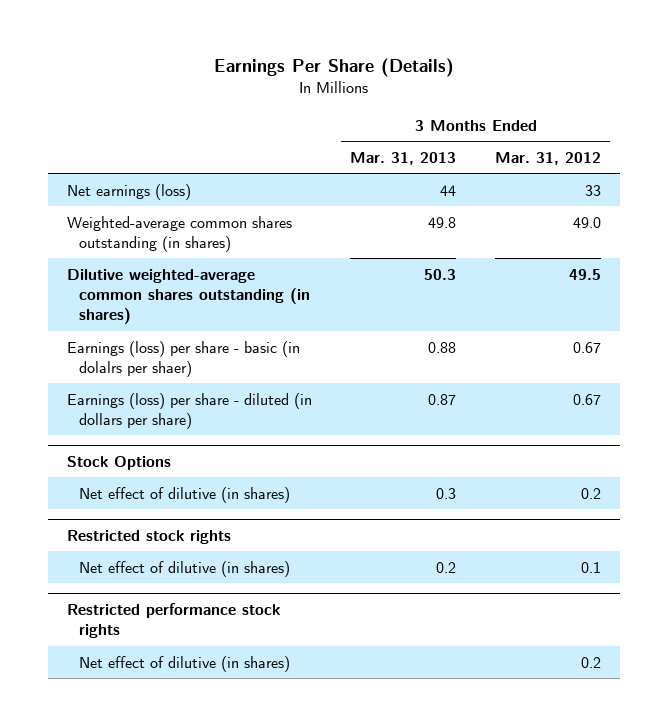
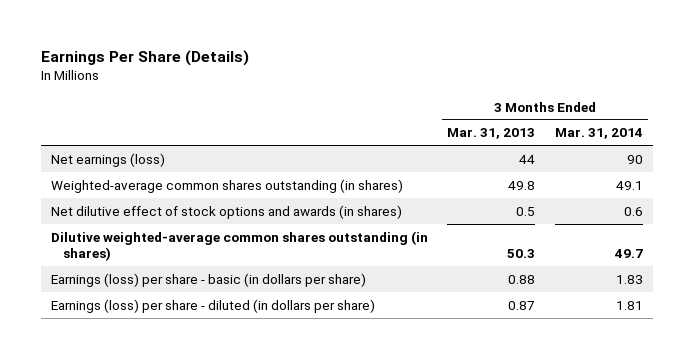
- | 3 Months Ended Mar. 31, 2013 | 3 Months Ended Mar. 31, 2012
+ | 3 Months Ended Mar. 31, 2013 | 3 Months Ended Mar. 31, 2014
+ Net dilutive effect of stock options and awards (in shares) | 0.5 | 0.6
- Earnings (loss) per share - basic (in dolalrs per shaer) | 0.88 | 0.67
+ Earnings (loss) per share - basic (in dollars per share) | 0.88 | 1.83
- Stock Options
- Net effect of dilutive (in shares) | 0.3 | 0.2
- Restricted stock rights
- Net effect of dilutive (in shares) | 0.2 | 0.1
- Restricted performance stock rights
- Net effect of dilutive (in shares) | | 0.2

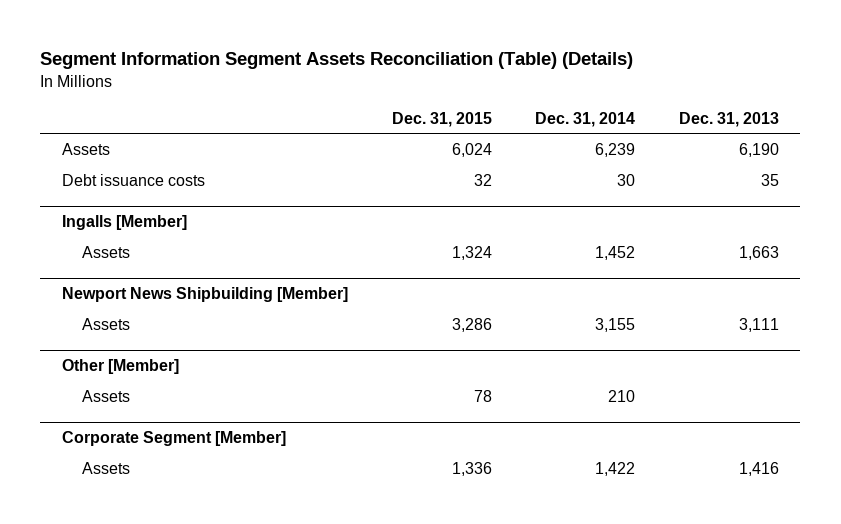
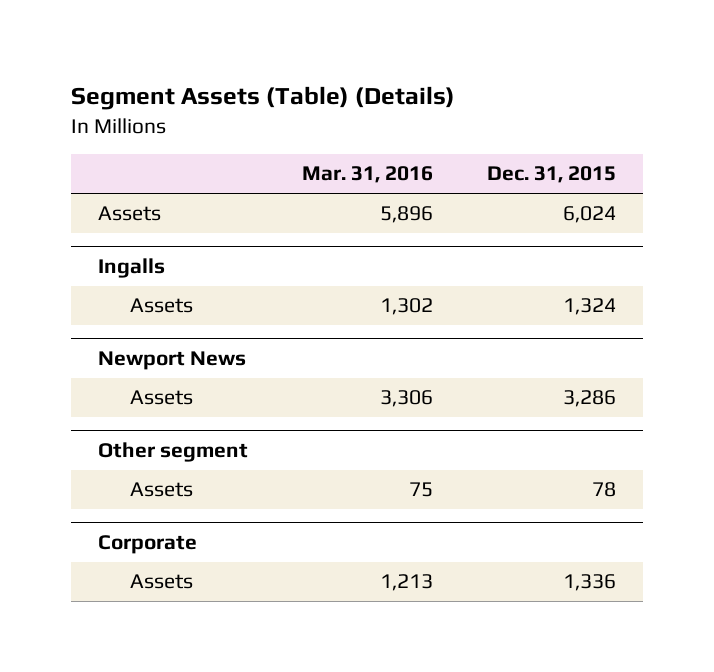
- Segment Information Segment Assets Reconciliation (Table) (Details)
+ Segment Assets (Table) (Details)
- | Dec. 31, 2015 | Dec. 31, 2014 | Dec. 31, 2013
+ | Mar. 31, 2016 | Dec. 31, 2015
- Debt issuance costs | 32 | 30 | 35
- Ingalls [Member]
+ Ingalls
- Newport News Shipbuilding [Member]
+ Newport News
- Other [Member]
+ Other segment
- Corporate Segment [Member]
+ Corporate

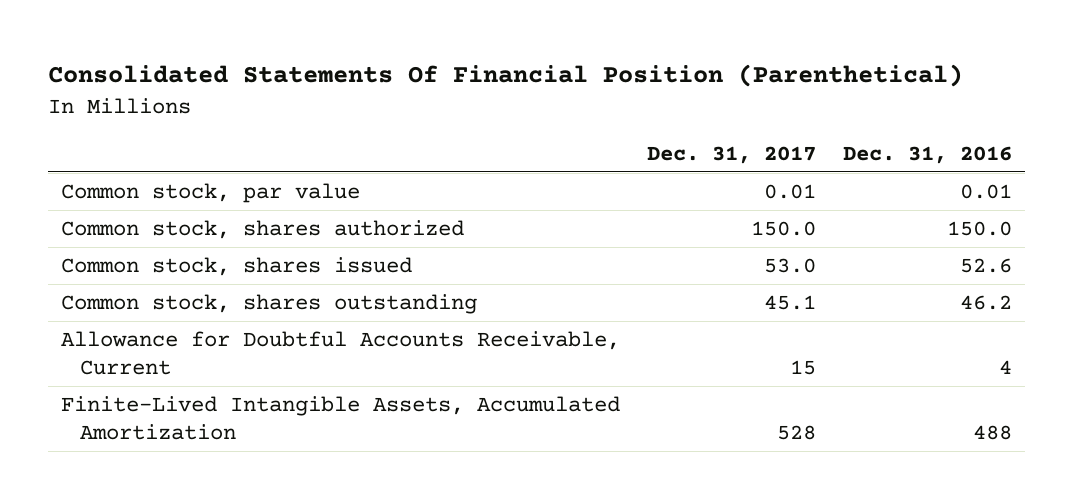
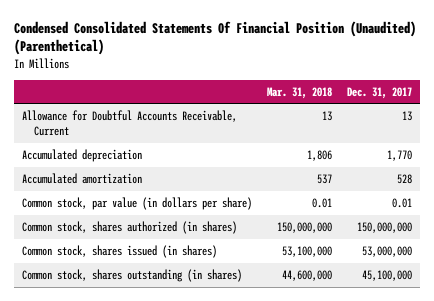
- Consolidated Statements Of Financial Position (Parenthetical)
+ Condensed Consolidated Statements Of Financial Position (Unaudited) (Parenthetical)
- | Dec. 31, 2017 | Dec. 31, 2016
+ | Mar. 31, 2018 | Dec. 31, 2017
- Common stock, par value | 0.01 | 0.01
- Common stock, shares authorized | 150.0 | 150.0
- Common stock, shares issued | 53.0 | 52.6
- Common stock, shares outstanding | 45.1 | 46.2
- Allowance for Doubtful Accounts Receivable, Current | 15 | 4
- Finite-Lived Intangible Assets, Accumulated Amortization | 528 | 488
+ Allowance for Doubtful Accounts Receivable, Current | 13 | 13
+ Accumulated depreciation | 1,806 | 1,770
+ Accumulated amortization | 537 | 528
+ Common stock, par value (in dollars per share) | 0.01 | 0.01
+ Common stock, shares authorized (in shares) | 150,000,000 | 150,000,000
+ Common stock, shares issued (in shares) | 53,100,000 | 53,000,000
+ Common stock, shares outstanding (in shares) | 44,600,000 | 45,100,000

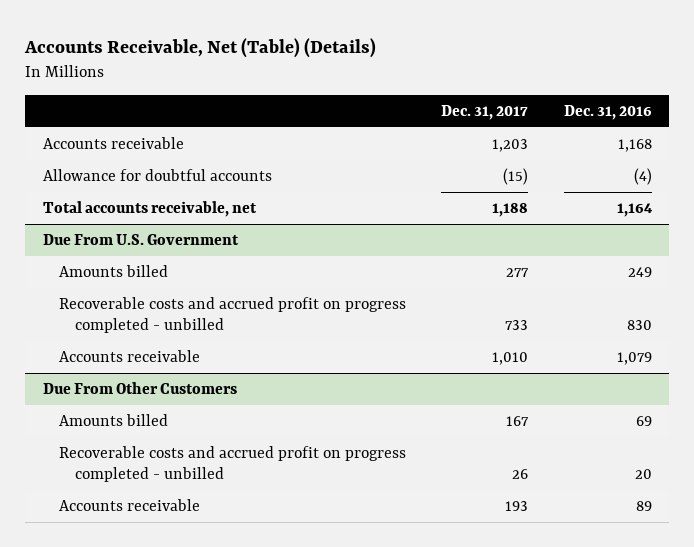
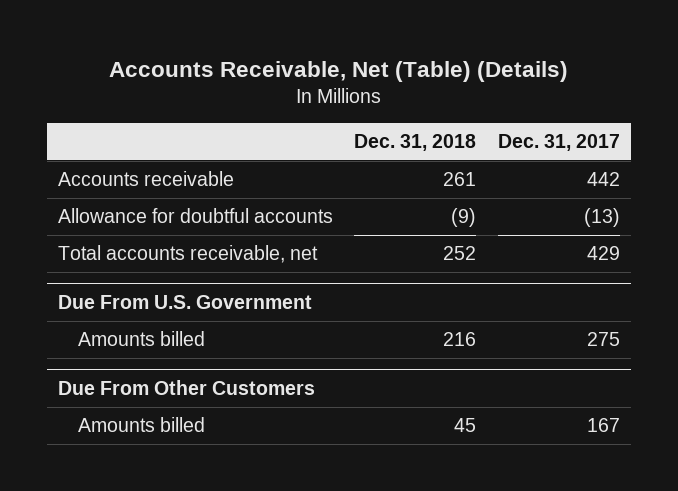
- | Dec. 31, 2017 | Dec. 31, 2016
+ | Dec. 31, 2018 | Dec. 31, 2017
- Accounts receivable | 1,203 | 1,168
- Allowance for doubtful accounts | (15) | (4)
- Total accounts receivable, net | 1,188 | 1,164
+ Accounts receivable | 261 | 442
+ Allowance for doubtful accounts | (9) | (13)
+ Total accounts receivable, net | 252 | 429
@ Due From U.S. Government
- Amounts billed | 277 | 249
- Recoverable costs and accrued profit on progress completed - unbilled | 733 | 830
- Accounts receivable | 1,010 | 1,079
+ Amounts billed | 216 | 275
@ Due From Other Customers
- Recoverable costs and accrued profit on progress completed - unbilled | 26 | 20
- Accounts receivable | 193 | 89

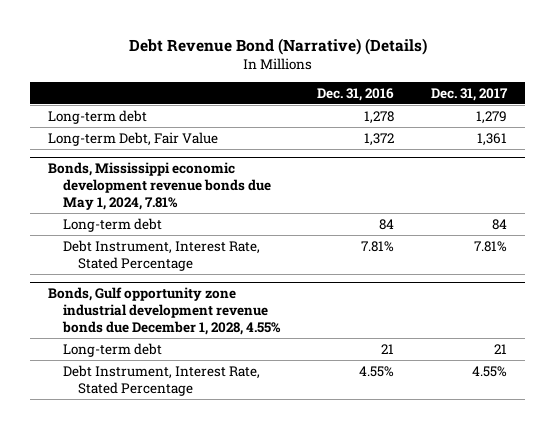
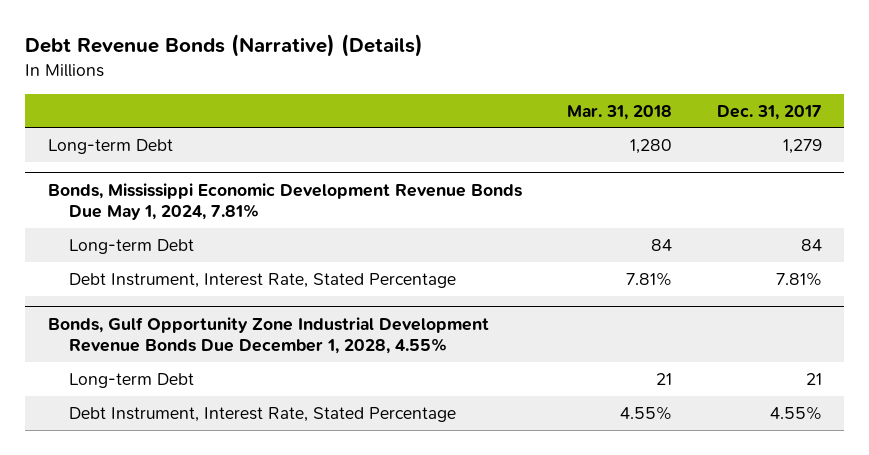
- Debt Revenue Bond (Narrative) (Details)
+ Debt Revenue Bonds (Narrative) (Details)
- | Dec. 31, 2016 | Dec. 31, 2017
+ | Mar. 31, 2018 | Dec. 31, 2017
- Long-term debt | 1,278 | 1,279
- Long-term Debt, Fair Value | 1,372 | 1,361
- Bonds, Mississippi economic development revenue bonds due May 1, 2024, 7.81%
- Long-term debt | 84 | 84
+ Long-term Debt | 1,280 | 1,279
+ Bonds, Mississippi Economic Development Revenue Bonds Due May 1, 2024, 7.81%
+ Long-term Debt | 84 | 84
- Bonds, Gulf opportunity zone industrial development revenue bonds due December 1, 2028, 4.55%
- Long-term debt | 21 | 21
+ Bonds, Gulf Opportunity Zone Industrial Development Revenue Bonds Due December 1, 2028, 4.55%
+ Long-term Debt | 21 | 21

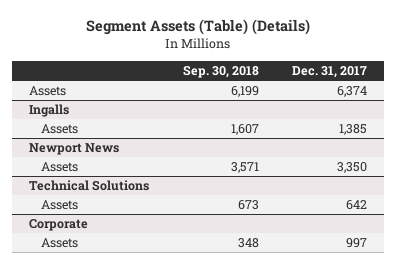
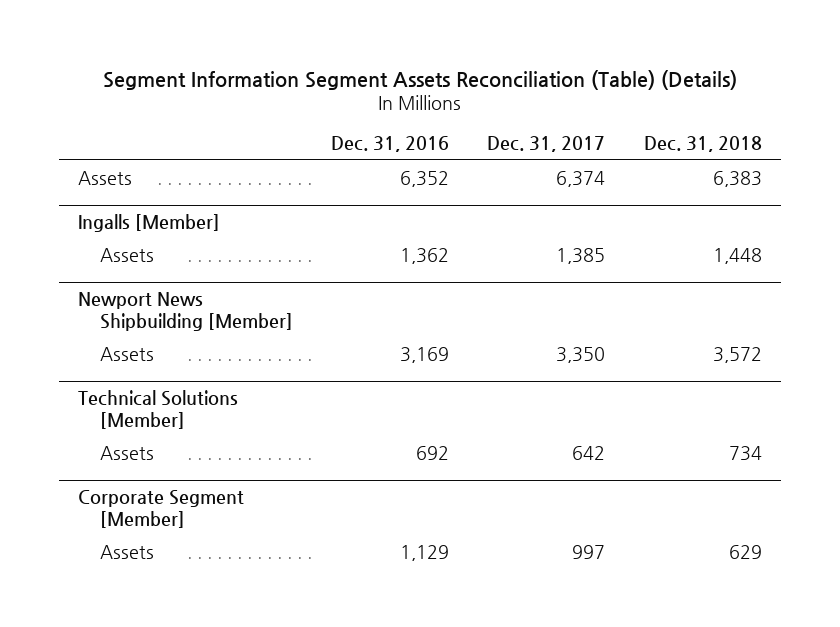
- Segment Assets (Table) (Details)
+ Segment Information Segment Assets Reconciliation (Table) (Details)
- | Sep. 30, 2018 | Dec. 31, 2017
+ | Dec. 31, 2016 | Dec. 31, 2017 | Dec. 31, 2018
- Ingalls
+ Ingalls [Member]
- Newport News
+ Newport News Shipbuilding [Member]
- Technical Solutions
+ Technical Solutions [Member]
- Corporate
+ Corporate Segment [Member]

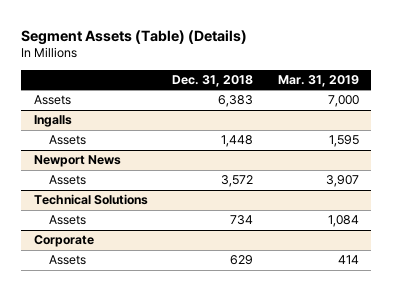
- Segment Information Segment Assets Reconciliation (Table) (Details)
+ Segment Assets (Table) (Details)
- | Dec. 31, 2016 | Dec. 31, 2017 | Dec. 31, 2018
+ | Dec. 31, 2018 | Mar. 31, 2019
- Ingalls [Member]
+ Ingalls
- Newport News Shipbuilding [Member]
+ Newport News
- Technical Solutions [Member]
+ Technical Solutions
- Corporate Segment [Member]
+ Corporate

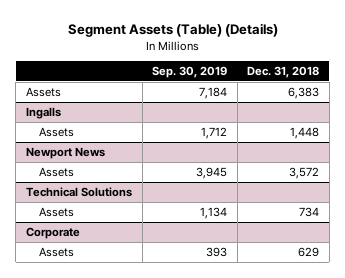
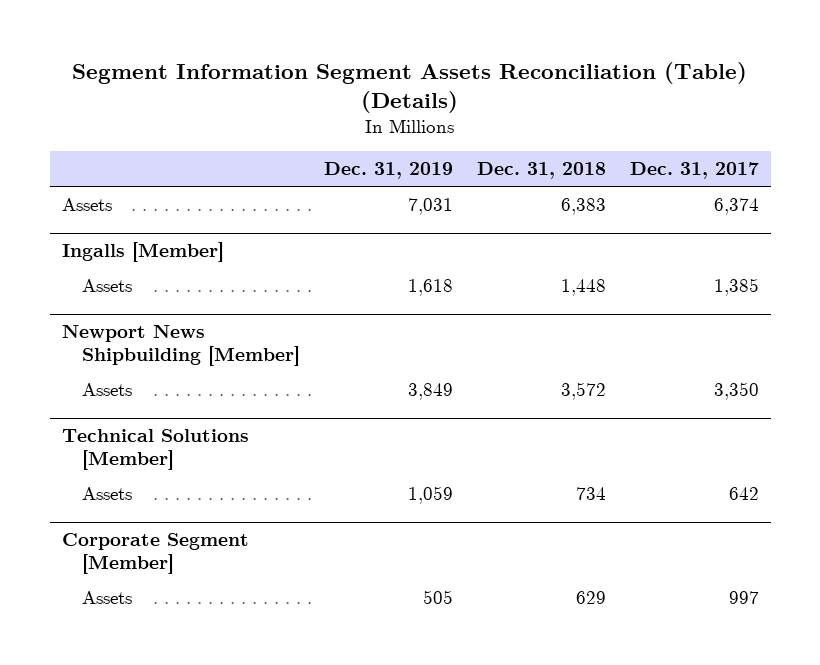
- Segment Assets (Table) (Details)
+ Segment Information Segment Assets Reconciliation (Table) (Details)
- | Sep. 30, 2019 | Dec. 31, 2018
+ | Dec. 31, 2019 | Dec. 31, 2018 | Dec. 31, 2017
- Ingalls
+ Ingalls [Member]
- Newport News
+ Newport News Shipbuilding [Member]
- Technical Solutions
+ Technical Solutions [Member]
- Corporate
+ Corporate Segment [Member]

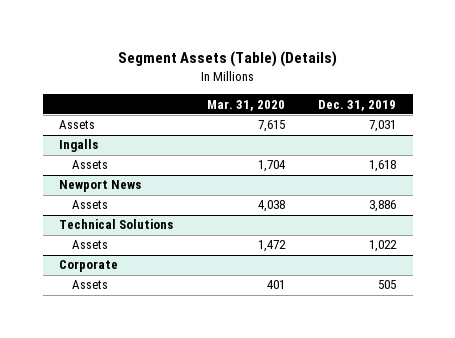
- Segment Information Segment Assets Reconciliation (Table) (Details)
+ Segment Assets (Table) (Details)
- | Dec. 31, 2019 | Dec. 31, 2018 | Dec. 31, 2017
+ | Mar. 31, 2020 | Dec. 31, 2019
- Ingalls [Member]
+ Ingalls
- Newport News Shipbuilding [Member]
- Assets | 3,849 | 3,572 | 3,350
- Technical Solutions [Member]
- Assets | 1,059 | 734 | 642
- Corporate Segment [Member]
+ Newport News
+ Assets | 4,038 | 3,886
+ Technical Solutions
+ Assets | 1,472 | 1,022
+ Corporate

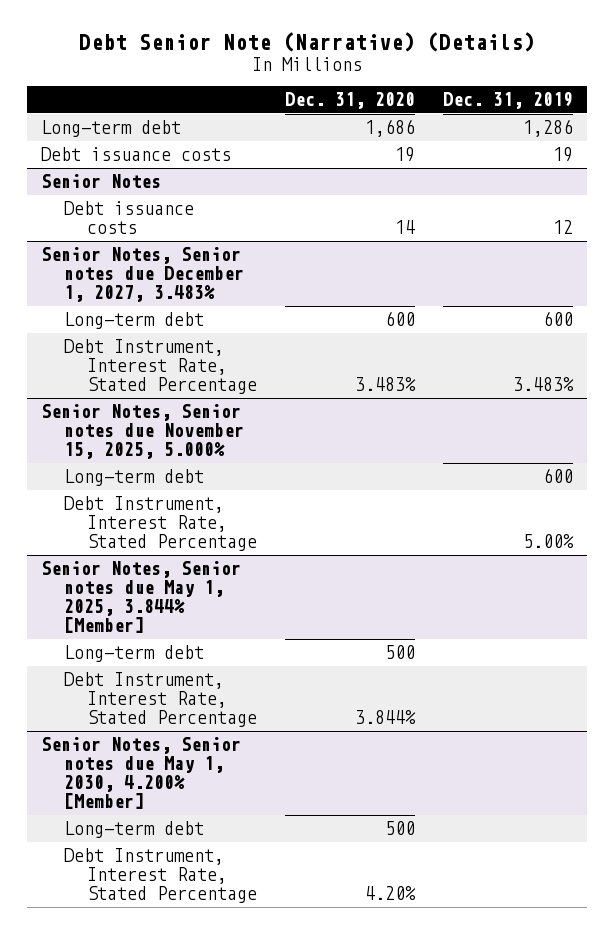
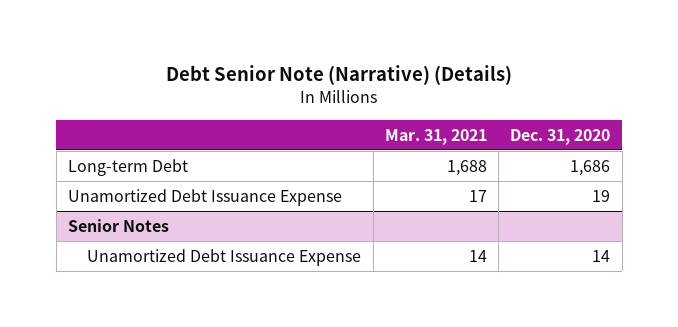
- | Dec. 31, 2020 | Dec. 31, 2019
+ | Mar. 31, 2021 | Dec. 31, 2020
- Long-term debt | 1,686 | 1,286
- Debt issuance costs | 19 | 19
+ Long-term Debt | 1,688 | 1,686
+ Unamortized Debt Issuance Expense | 17 | 19
@ Senior Notes
- Debt issuance costs | 14 | 12
- Senior Notes, Senior notes due December 1, 2027, 3.483%
- Long-term debt | 600 | 600
- Debt Instrument, Interest Rate, Stated Percentage | 3.483% | 3.483%
- Senior Notes, Senior notes due November 15, 2025, 5.000%
- Long-term debt | | 600
- Debt Instrument, Interest Rate, Stated Percentage | | 5.00%
- Senior Notes, Senior notes due May 1, 2025, 3.844% [Member]
- Long-term debt | 500 |
- Debt Instrument, Interest Rate, Stated Percentage | 3.844% |
- Senior Notes, Senior notes due May 1, 2030, 4.200% [Member]
- Long-term debt | 500 |
- Debt Instrument, Interest Rate, Stated Percentage | 4.20% |
@ Senior Notes
+ Unamortized Debt Issuance Expense | 14 | 14

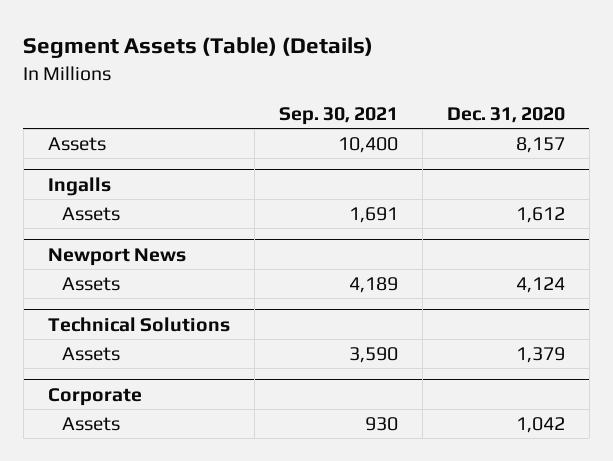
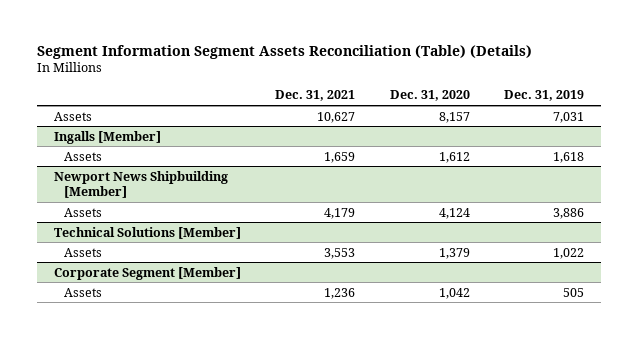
- Segment Assets (Table) (Details)
+ Segment Information Segment Assets Reconciliation (Table) (Details)
- | Sep. 30, 2021 | Dec. 31, 2020
+ | Dec. 31, 2021 | Dec. 31, 2020 | Dec. 31, 2019
- Ingalls
+ Ingalls [Member]
- Newport News
+ Newport News Shipbuilding [Member]
- Technical Solutions
+ Technical Solutions [Member]
- Corporate
+ Corporate Segment [Member]

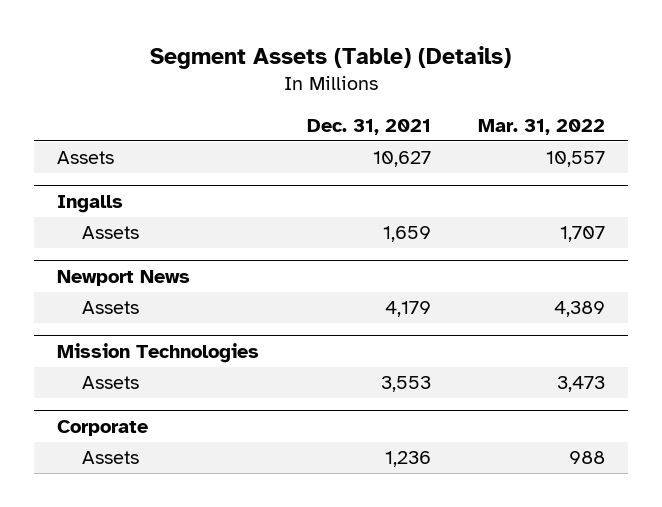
- Segment Information Segment Assets Reconciliation (Table) (Details)
+ Segment Assets (Table) (Details)
- | Dec. 31, 2021 | Dec. 31, 2020 | Dec. 31, 2019
+ | Dec. 31, 2021 | Mar. 31, 2022
- Ingalls [Member]
+ Ingalls
- Newport News Shipbuilding [Member]
+ Newport News
- Technical Solutions [Member]
+ Mission Technologies
- Corporate Segment [Member]
+ Corporate

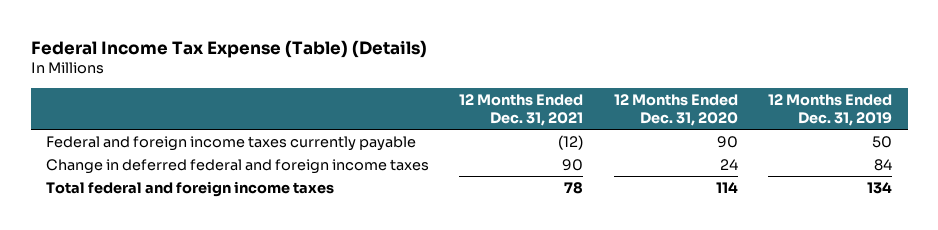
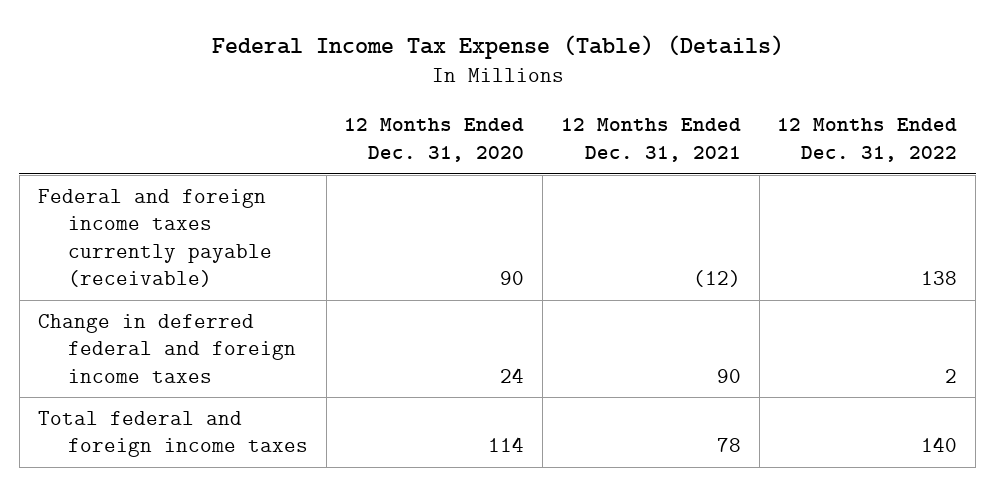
- | 12 Months Ended Dec. 31, 2021 | 12 Months Ended Dec. 31, 2020 | 12 Months Ended Dec. 31, 2019
+ | 12 Months Ended Dec. 31, 2020 | 12 Months Ended Dec. 31, 2021 | 12 Months Ended Dec. 31, 2022
- Federal and foreign income taxes currently payable | (12) | 90 | 50
+ Federal and foreign income taxes currently payable (receivable) | 90 | (12) | 138

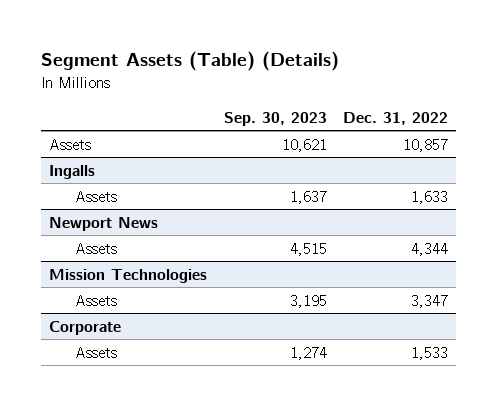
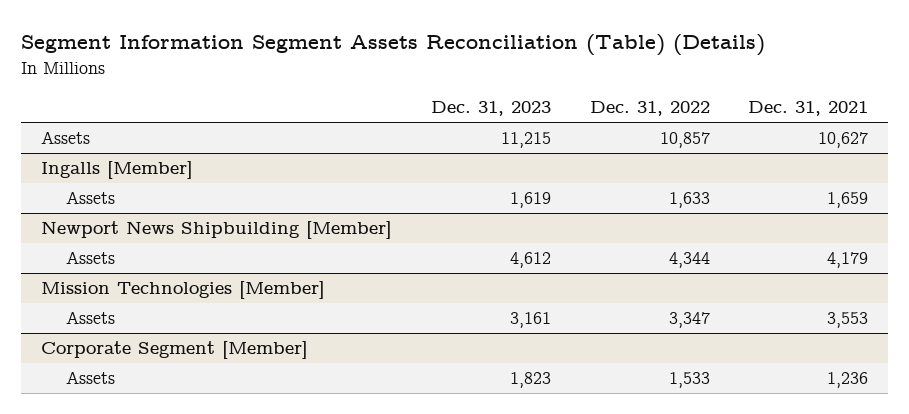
- Segment Assets (Table) (Details)
+ Segment Information Segment Assets Reconciliation (Table) (Details)
- | Sep. 30, 2023 | Dec. 31, 2022
+ | Dec. 31, 2023 | Dec. 31, 2022 | Dec. 31, 2021
- Ingalls
+ Ingalls [Member]
- Newport News
+ Newport News Shipbuilding [Member]
- Mission Technologies
+ Mission Technologies [Member]
- Corporate
+ Corporate Segment [Member]

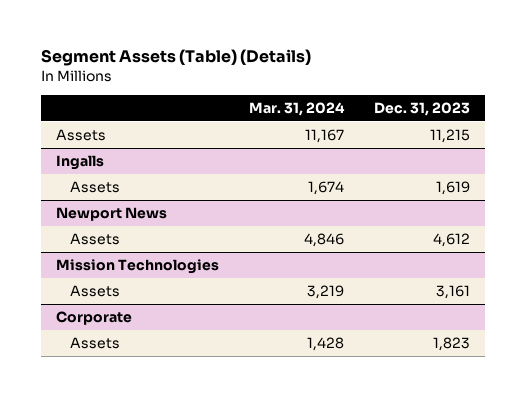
- Segment Information Segment Assets Reconciliation (Table) (Details)
+ Segment Assets (Table) (Details)
- | Dec. 31, 2023 | Dec. 31, 2022 | Dec. 31, 2021
+ | Mar. 31, 2024 | Dec. 31, 2023
- Ingalls [Member]
+ Ingalls
- Newport News Shipbuilding [Member]
+ Newport News
- Mission Technologies [Member]
+ Mission Technologies
- Corporate Segment [Member]
+ Corporate

